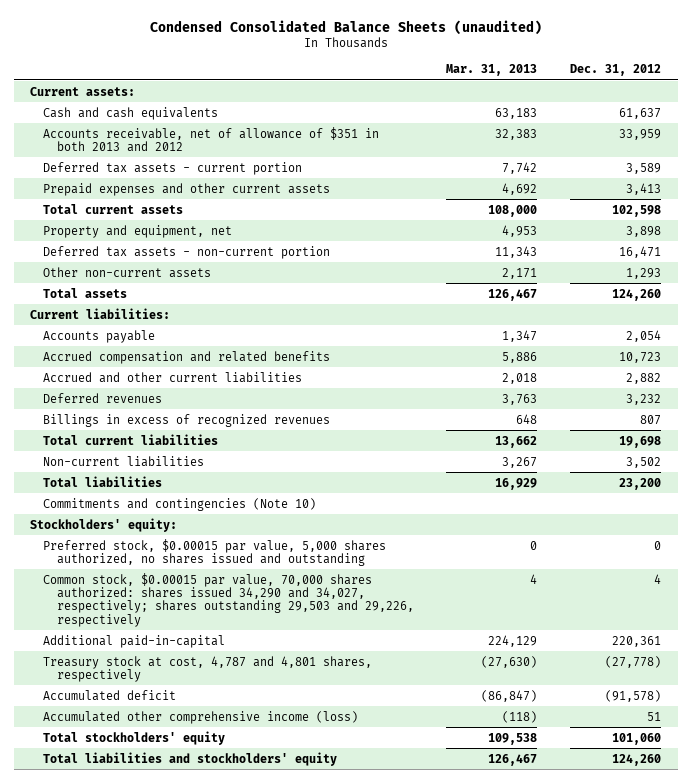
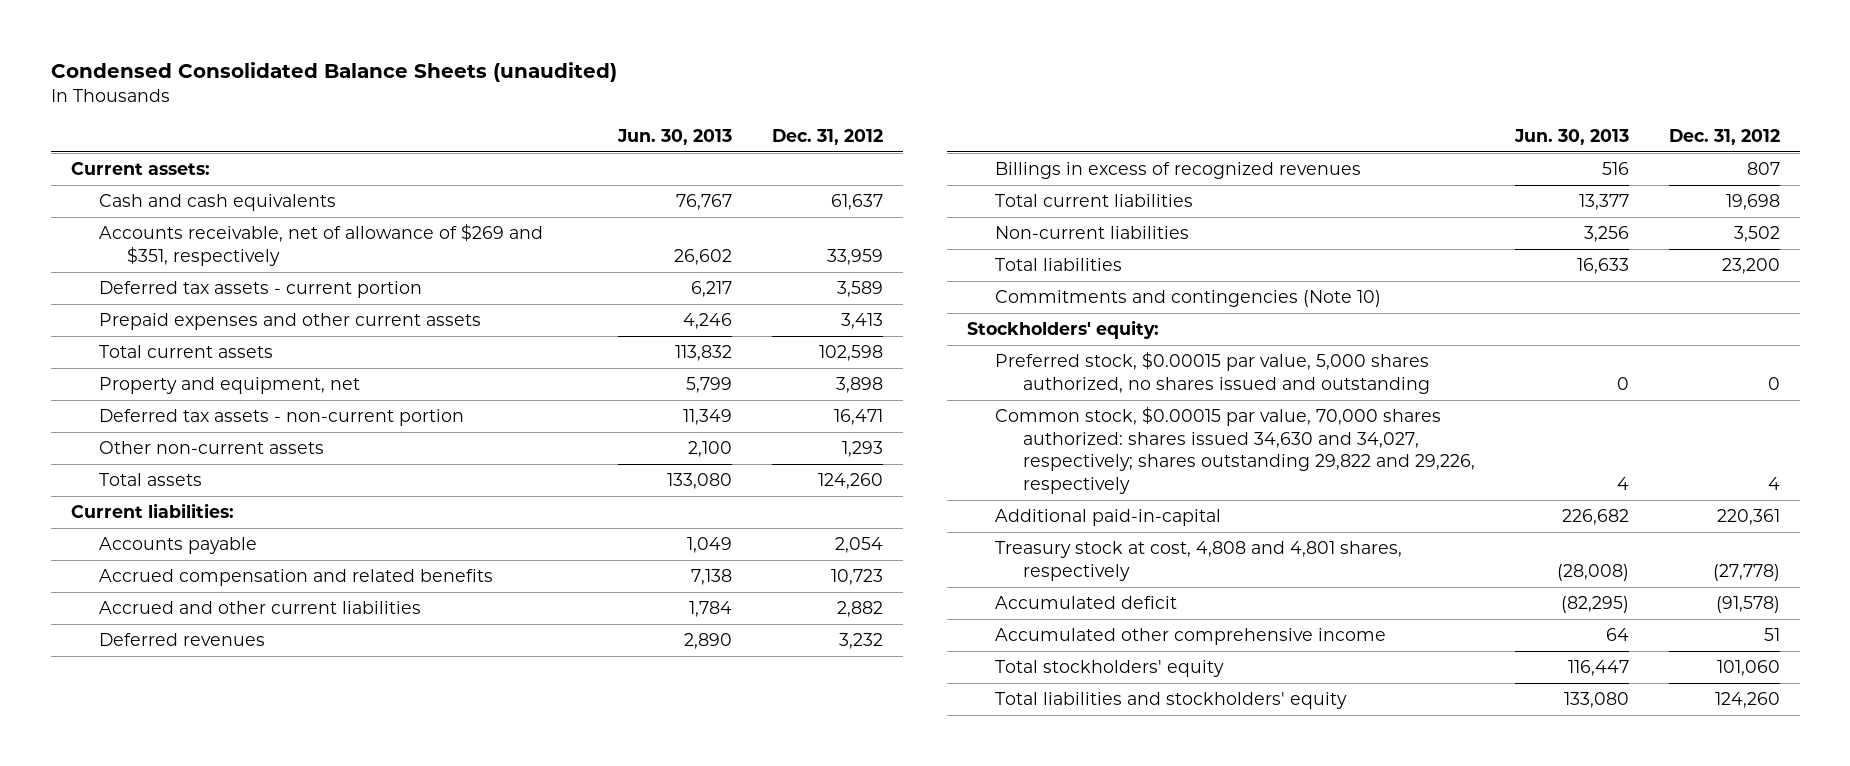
- | Mar. 31, 2013 | Dec. 31, 2012
+ | Jun. 30, 2013 | Dec. 31, 2012
- Accounts receivable, net of allowance of $351 in both 2013 and 2012 | 32,383 | 33,959
+ Accounts receivable, net of allowance of $269 and $351, respectively | 26,602 | 33,959
- Common stock, $0.00015 par value, 70,000 shares authorized: shares issued 34,290 and 34,027, respectively; shares outstanding 29,503 and 29,226, respectively | 4 | 4
+ Common stock, $0.00015 par value, 70,000 shares authorized: shares issued 34,630 and 34,027, respectively; shares outstanding 29,822 and 29,226, respectively | 4 | 4
- Treasury stock at cost, 4,787 and 4,801 shares, respectively | (27,630) | (27,778)
+ Treasury stock at cost, 4,808 and 4,801 shares, respectively | (28,008) | (27,778)
- Accumulated other comprehensive income (loss) | (118) | 51
+ Accumulated other comprehensive income | 64 | 51

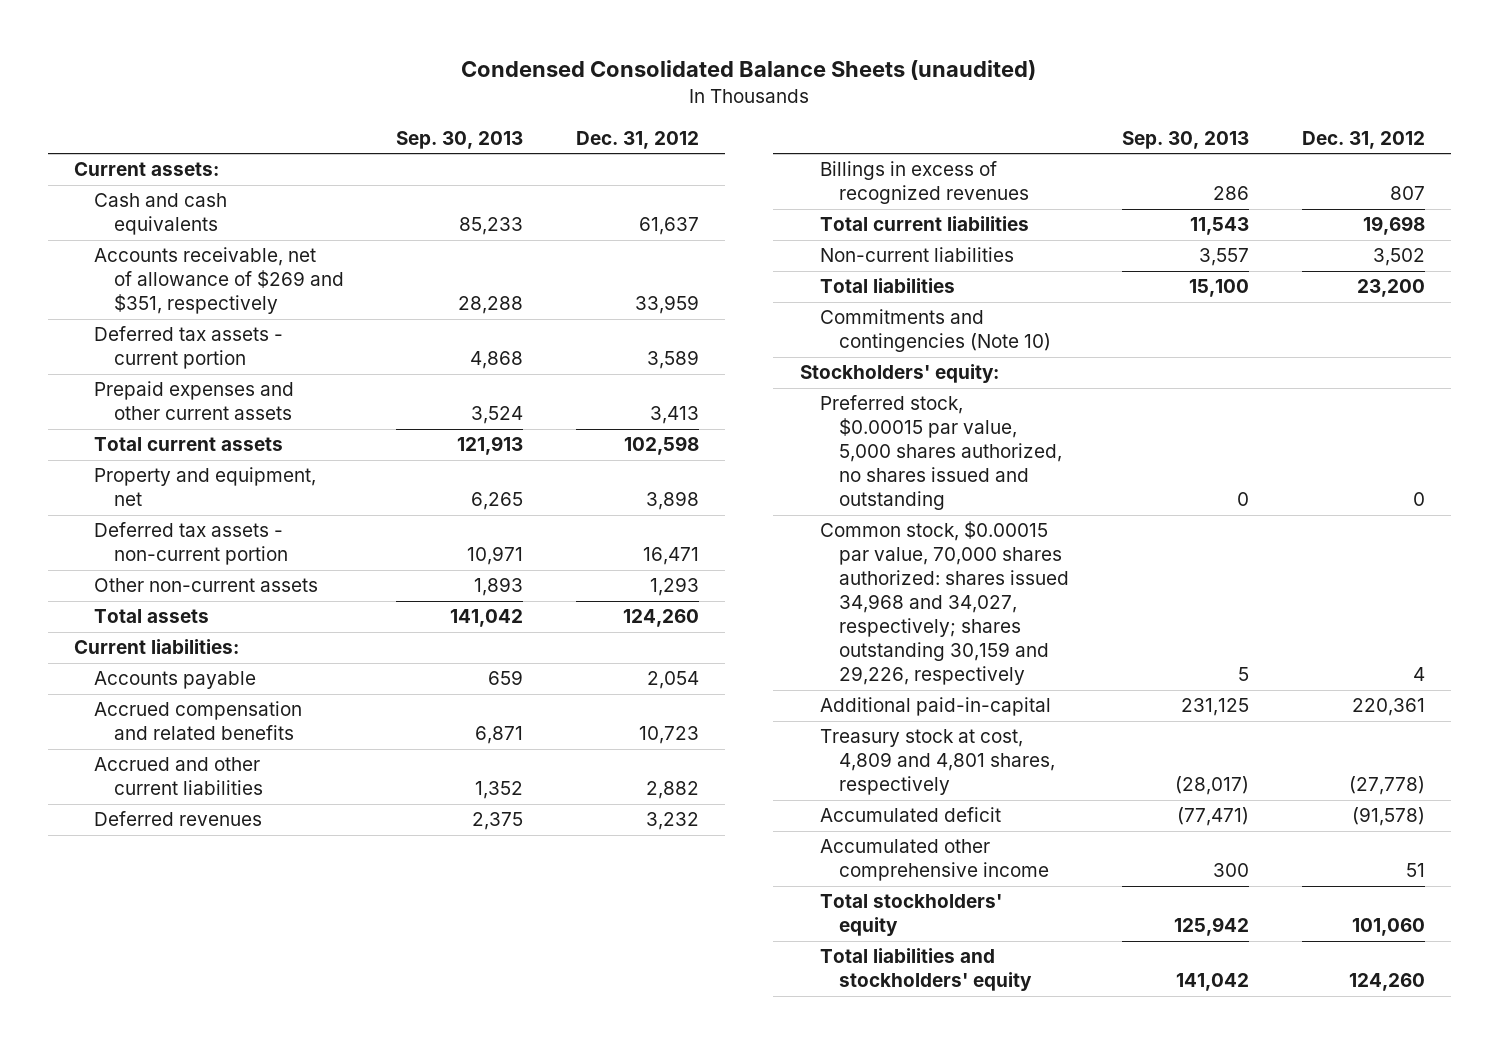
- | Jun. 30, 2013 | Dec. 31, 2012
+ | Sep. 30, 2013 | Dec. 31, 2012
- Common stock, $0.00015 par value, 70,000 shares authorized: shares issued 34,630 and 34,027, respectively; shares outstanding 29,822 and 29,226, respectively | 4 | 4
+ Common stock, $0.00015 par value, 70,000 shares authorized: shares issued 34,968 and 34,027, respectively; shares outstanding 30,159 and 29,226, respectively | 5 | 4
- Treasury stock at cost, 4,808 and 4,801 shares, respectively | (28,008) | (27,778)
+ Treasury stock at cost, 4,809 and 4,801 shares, respectively | (28,017) | (27,778)

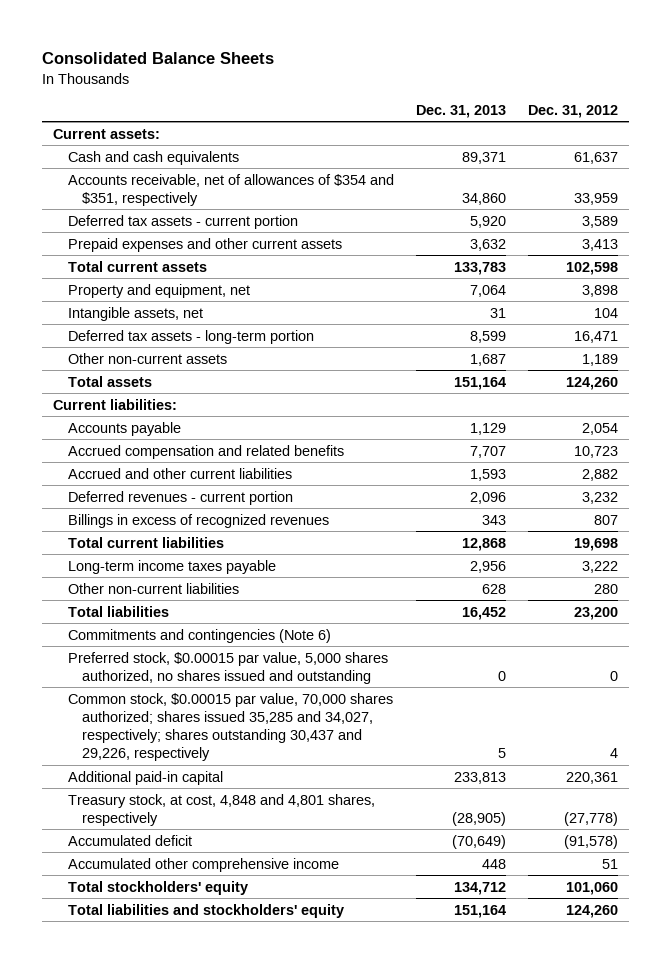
- Condensed Consolidated Balance Sheets (unaudited)
+ Consolidated Balance Sheets
- | Sep. 30, 2013 | Dec. 31, 2012
+ | Dec. 31, 2013 | Dec. 31, 2012
- Accounts receivable, net of allowance of $269 and $351, respectively | 28,288 | 33,959
+ Accounts receivable, net of allowances of $354 and $351, respectively | 34,860 | 33,959
- Deferred tax assets - non-current portion | 10,971 | 16,471
- Other non-current assets | 1,893 | 1,293
+ Intangible assets, net | 31 | 104
+ Deferred tax assets - long-term portion | 8,599 | 16,471
+ Other non-current assets | 1,687 | 1,189
- Deferred revenues | 2,375 | 3,232
+ Deferred revenues - current portion | 2,096 | 3,232
- Non-current liabilities | 3,557 | 3,502
+ Long-term income taxes payable | 2,956 | 3,222
+ Other non-current liabilities | 628 | 280
- Commitments and contingencies (Note 10)
- Stockholders' equity:
+ Commitments and contingencies (Note 6)
- Common stock, $0.00015 par value, 70,000 shares authorized: shares issued 34,968 and 34,027, respectively; shares outstanding 30,159 and 29,226, respectively | 5 | 4
- Additional paid-in-capital | 231,125 | 220,361
- Treasury stock at cost, 4,809 and 4,801 shares, respectively | (28,017) | (27,778)
+ Common stock, $0.00015 par value, 70,000 shares authorized; shares issued 35,285 and 34,027, respectively; shares outstanding 30,437 and 29,226, respectively | 5 | 4
+ Additional paid-in capital | 233,813 | 220,361
+ Treasury stock, at cost, 4,848 and 4,801 shares, respectively | (28,905) | (27,778)

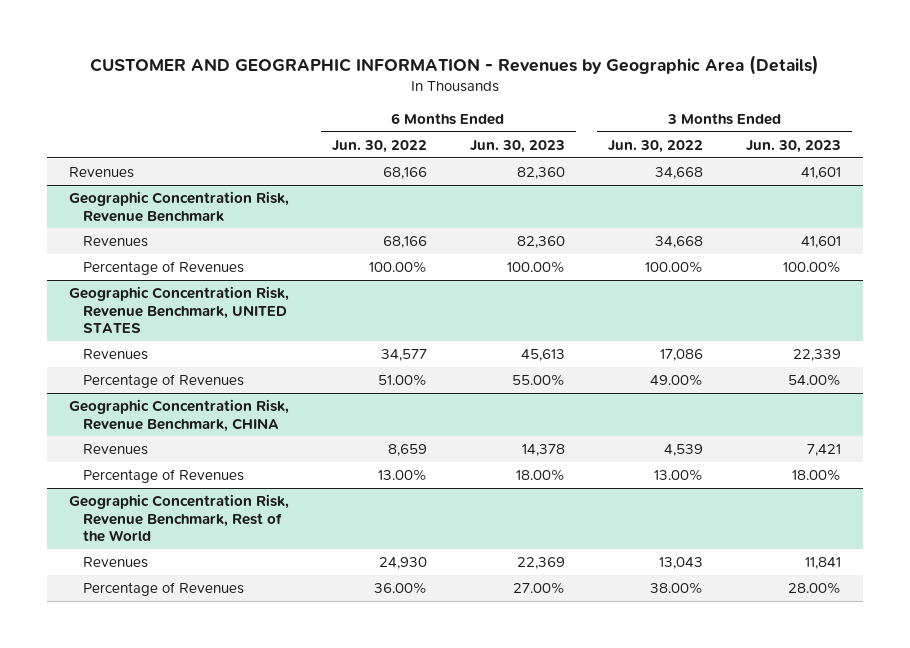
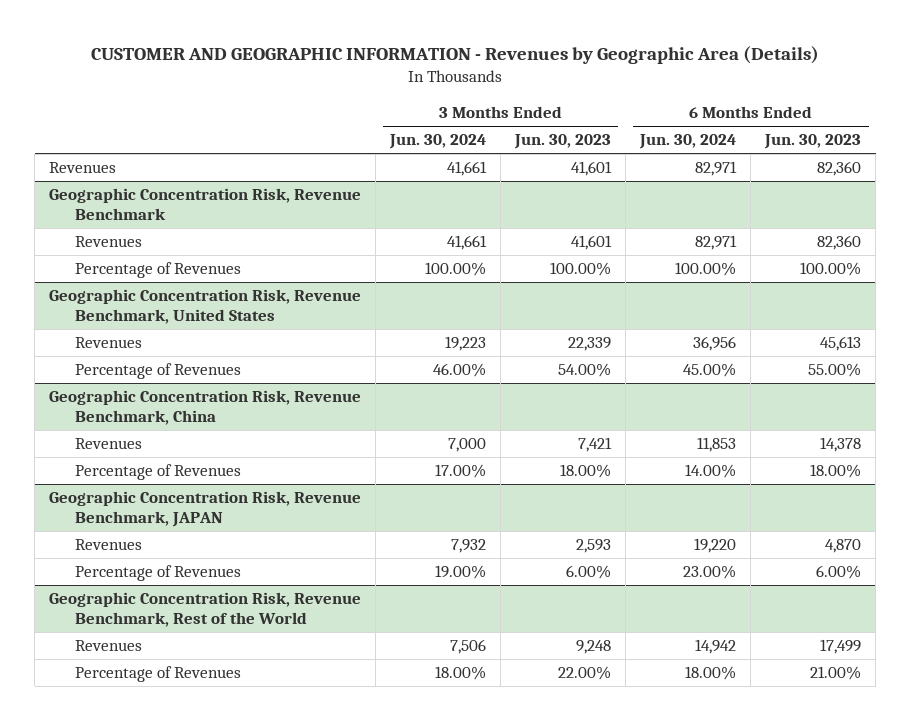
- | 6 Months Ended Jun. 30, 2022 | 6 Months Ended Jun. 30, 2023 | 3 Months Ended Jun. 30, 2022 | 3 Months Ended Jun. 30, 2023
+ | 3 Months Ended Jun. 30, 2024 | 3 Months Ended Jun. 30, 2023 | 6 Months Ended Jun. 30, 2024 | 6 Months Ended Jun. 30, 2023
- Geographic Concentration Risk, Revenue Benchmark, UNITED STATES
+ Geographic Concentration Risk, Revenue Benchmark, United States
- Geographic Concentration Risk, Revenue Benchmark, CHINA
+ Geographic Concentration Risk, Revenue Benchmark, China
+ Geographic Concentration Risk, Revenue Benchmark, JAPAN
+ Revenues | 7,932 | 2,593 | 19,220 | 4,870
+ Percentage of Revenues | 19.00% | 6.00% | 23.00% | 6.00%
@ Geographic Concentration Risk, Revenue Benchmark, Rest of the World
- Revenues | 24,930 | 22,369 | 13,043 | 11,841
- Percentage of Revenues | 36.00% | 27.00% | 38.00% | 28.00%
+ Revenues | 7,506 | 9,248 | 14,942 | 17,499
+ Percentage of Revenues | 18.00% | 22.00% | 18.00% | 21.00%

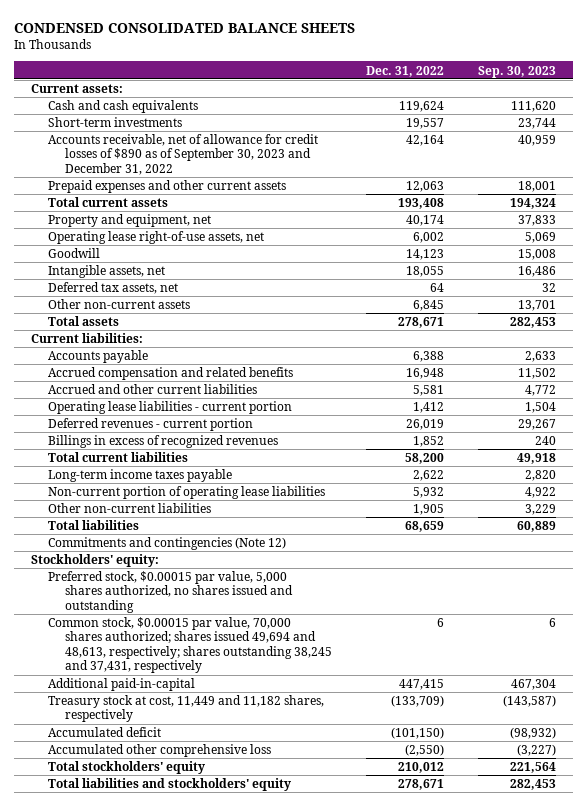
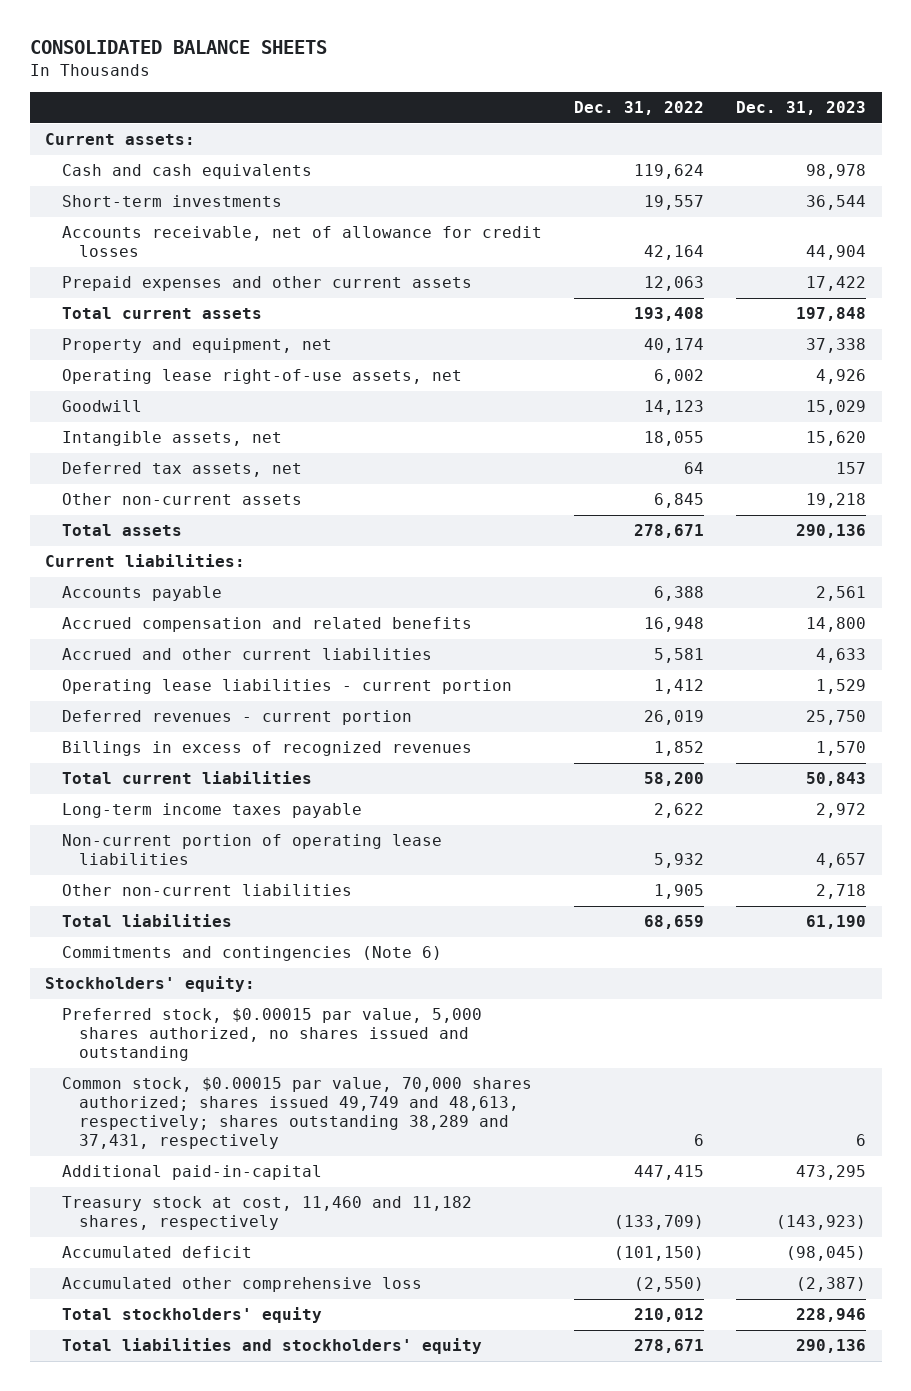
- CONDENSED CONSOLIDATED BALANCE SHEETS
+ CONSOLIDATED BALANCE SHEETS
- | Dec. 31, 2022 | Sep. 30, 2023
+ | Dec. 31, 2022 | Dec. 31, 2023
- Accounts receivable, net of allowance for credit losses of $890 as of September 30, 2023 and December 31, 2022 | 42,164 | 40,959
+ Accounts receivable, net of allowance for credit losses | 42,164 | 44,904
- Commitments and contingencies (Note 12)
+ Commitments and contingencies (Note 6)
- Common stock, $0.00015 par value, 70,000 shares authorized; shares issued 49,694 and 48,613, respectively; shares outstanding 38,245 and 37,431, respectively | 6 | 6
+ Common stock, $0.00015 par value, 70,000 shares authorized; shares issued 49,749 and 48,613, respectively; shares outstanding 38,289 and 37,431, respectively | 6 | 6
- Treasury stock at cost, 11,449 and 11,182 shares, respectively | (133,709) | (143,587)
+ Treasury stock at cost, 11,460 and 11,182 shares, respectively | (133,709) | (143,923)

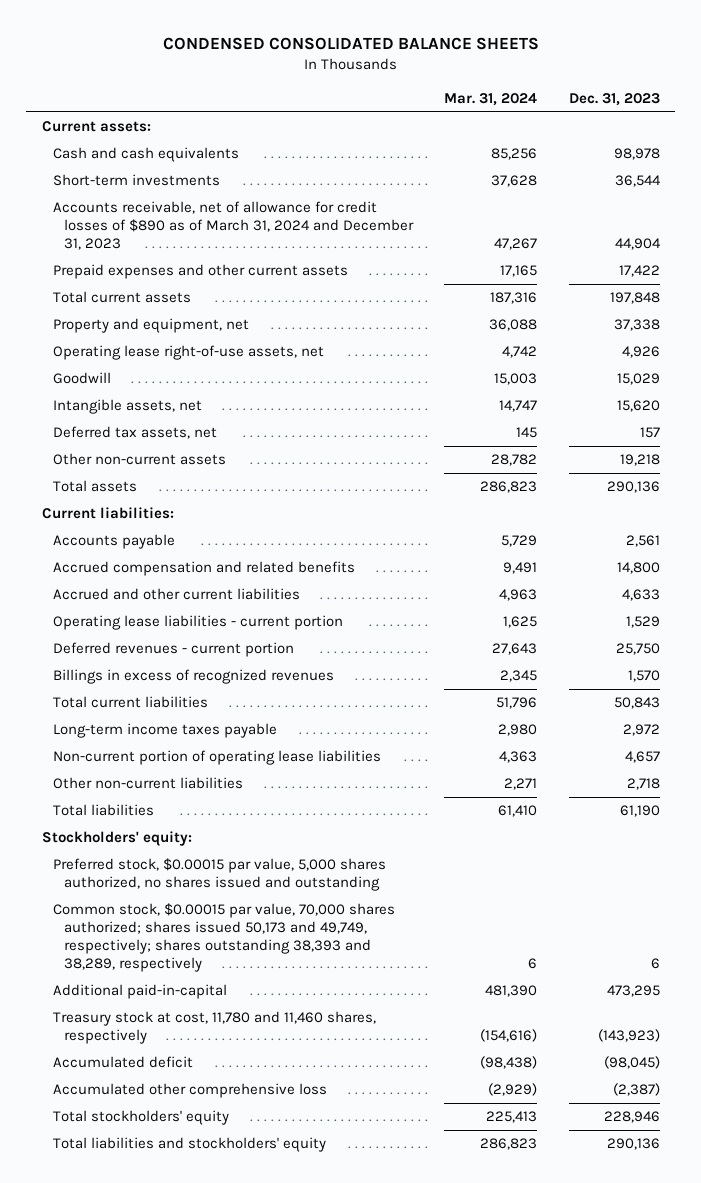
- CONSOLIDATED BALANCE SHEETS
+ CONDENSED CONSOLIDATED BALANCE SHEETS
- | Dec. 31, 2022 | Dec. 31, 2023
+ | Mar. 31, 2024 | Dec. 31, 2023
- Accounts receivable, net of allowance for credit losses | 42,164 | 44,904
+ Accounts receivable, net of allowance for credit losses of $890 as of March 31, 2024 and December 31, 2023 | 47,267 | 44,904
- Commitments and contingencies (Note 6)
- Common stock, $0.00015 par value, 70,000 shares authorized; shares issued 49,749 and 48,613, respectively; shares outstanding 38,289 and 37,431, respectively | 6 | 6
+ Common stock, $0.00015 par value, 70,000 shares authorized; shares issued 50,173 and 49,749, respectively; shares outstanding 38,393 and 38,289, respectively | 6 | 6
- Treasury stock at cost, 11,460 and 11,182 shares, respectively | (133,709) | (143,923)
+ Treasury stock at cost, 11,780 and 11,460 shares, respectively | (154,616) | (143,923)

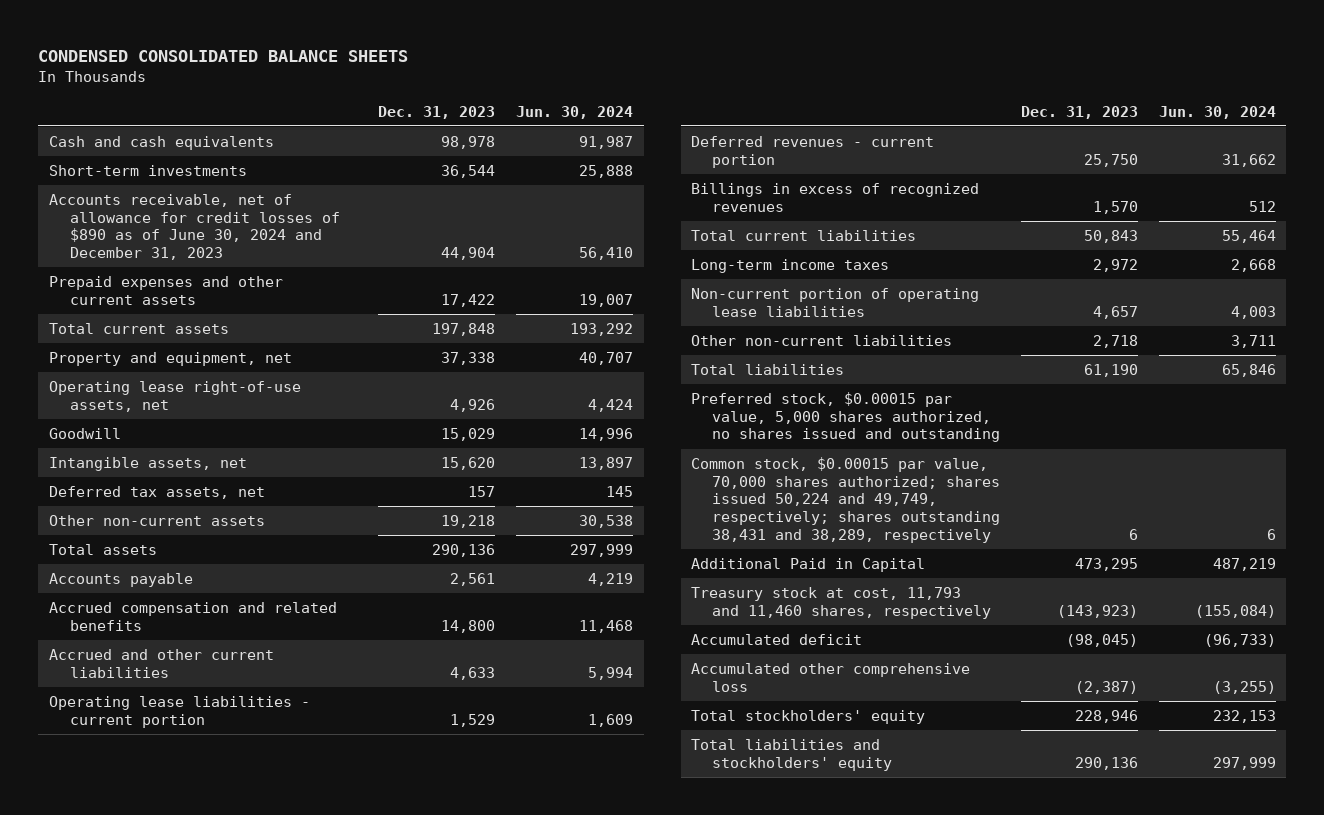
- | Mar. 31, 2024 | Dec. 31, 2023
+ | Dec. 31, 2023 | Jun. 30, 2024
- Current assets:
- Accounts receivable, net of allowance for credit losses of $890 as of March 31, 2024 and December 31, 2023 | 47,267 | 44,904
+ Accounts receivable, net of allowance for credit losses of $890 as of June 30, 2024 and December 31, 2023 | 44,904 | 56,410
- Current liabilities:
- Long-term income taxes payable | 2,980 | 2,972
+ Long-term income taxes | 2,972 | 2,668
- Stockholders' equity:
- Common stock, $0.00015 par value, 70,000 shares authorized; shares issued 50,173 and 49,749, respectively; shares outstanding 38,393 and 38,289, respectively | 6 | 6
- Additional paid-in-capital | 481,390 | 473,295
- Treasury stock at cost, 11,780 and 11,460 shares, respectively | (154,616) | (143,923)
+ Common stock, $0.00015 par value, 70,000 shares authorized; shares issued 50,224 and 49,749, respectively; shares outstanding 38,431 and 38,289, respectively | 6 | 6
+ Additional Paid in Capital | 473,295 | 487,219
+ Treasury stock at cost, 11,793 and 11,460 shares, respectively | (143,923) | (155,084)

